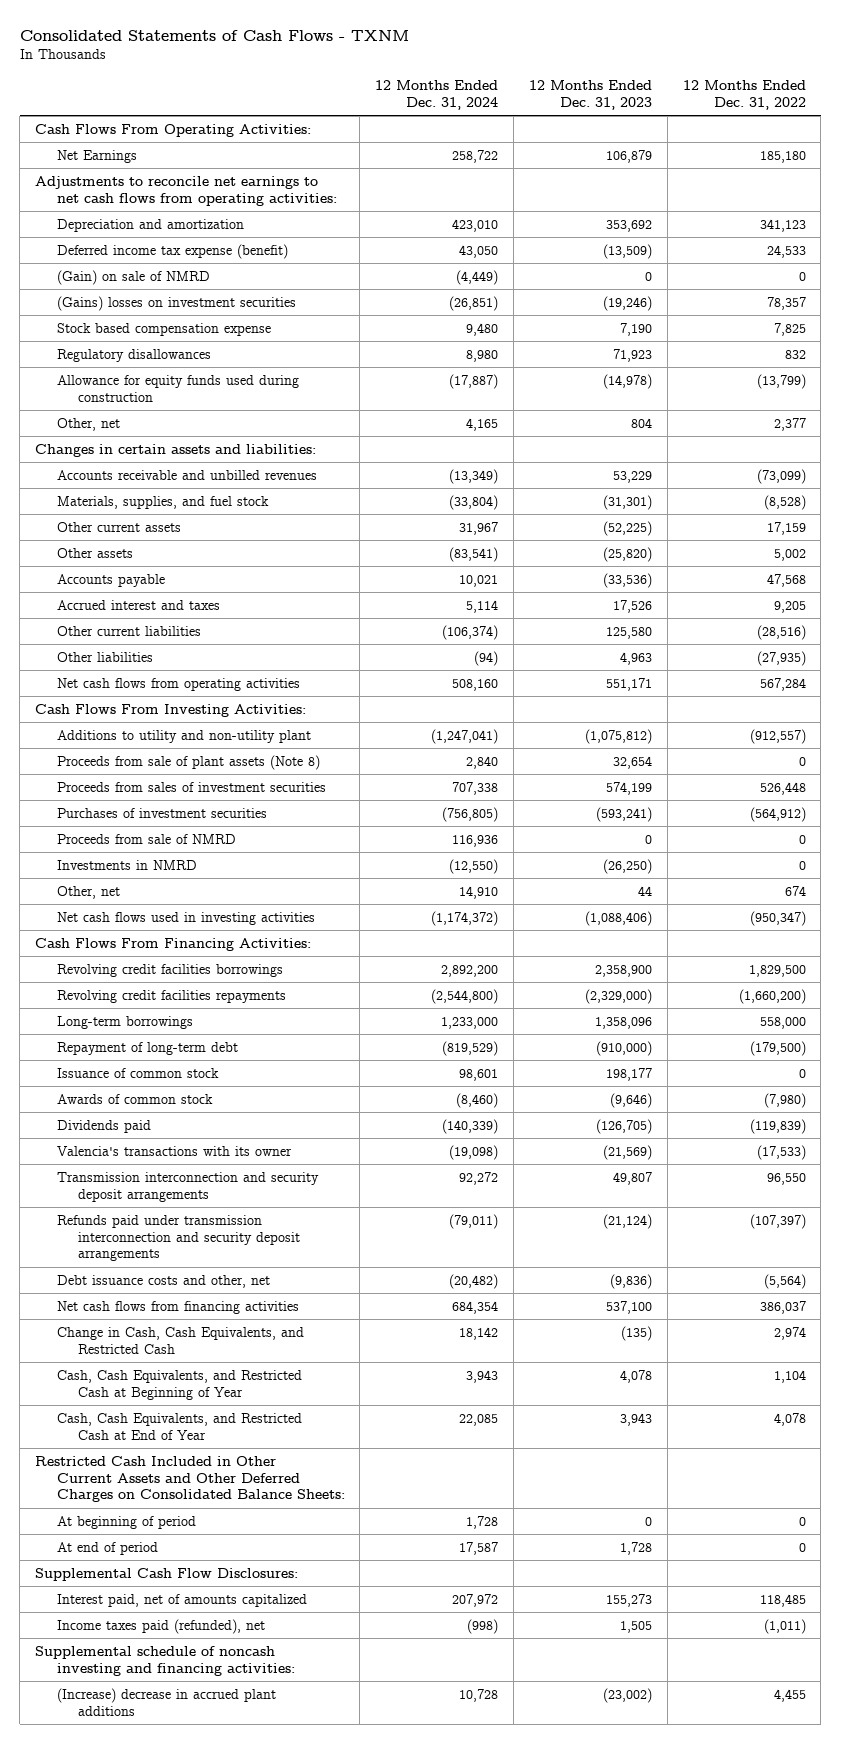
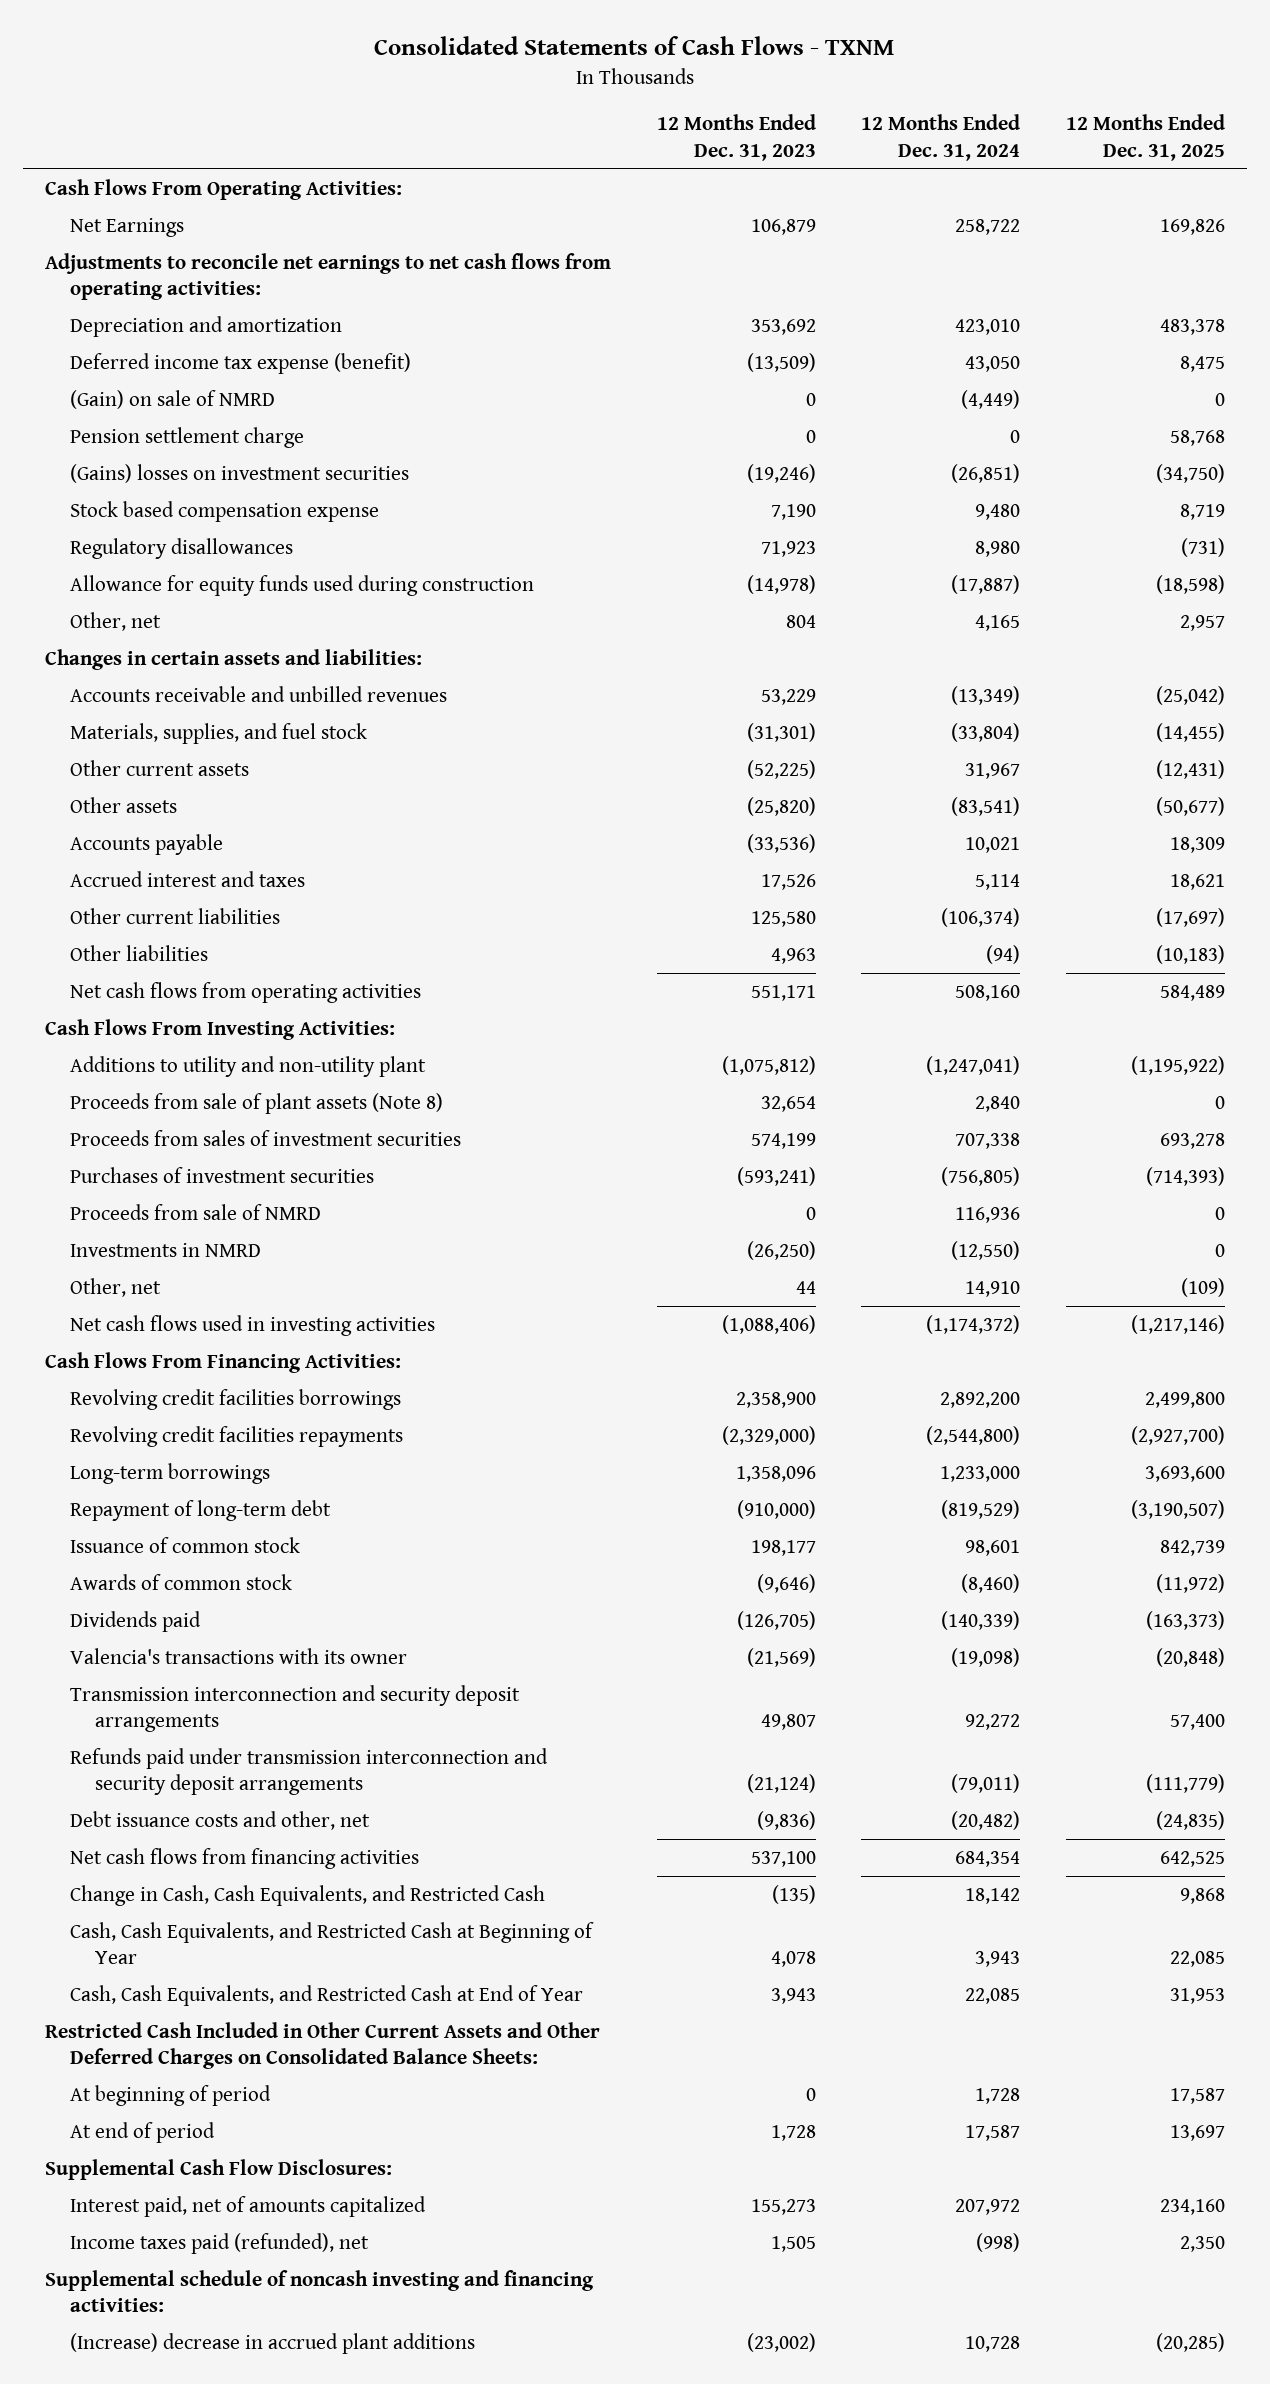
- | 12 Months Ended Dec. 31, 2024 | 12 Months Ended Dec. 31, 2023 | 12 Months Ended Dec. 31, 2022
+ | 12 Months Ended Dec. 31, 2023 | 12 Months Ended Dec. 31, 2024 | 12 Months Ended Dec. 31, 2025
+ Pension settlement charge | 0 | 0 | 58,768

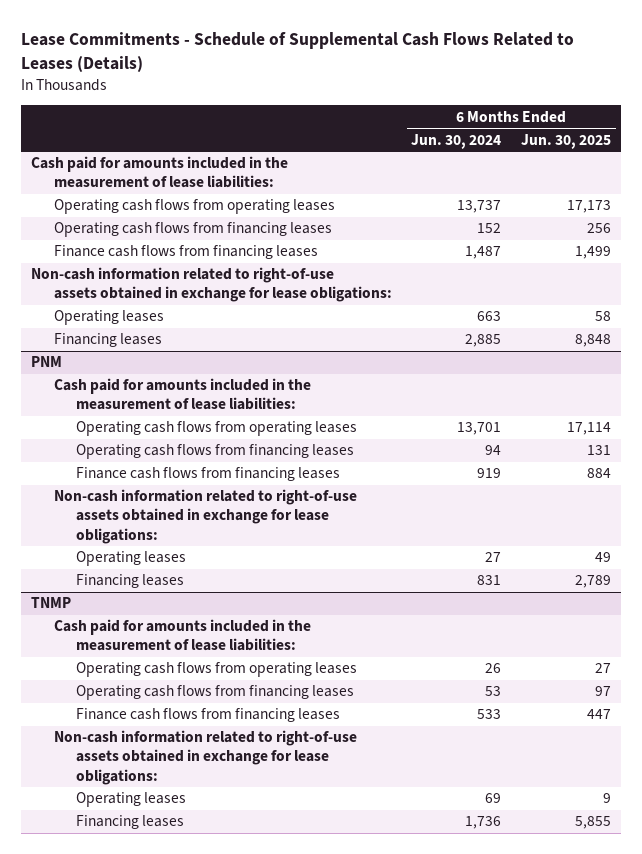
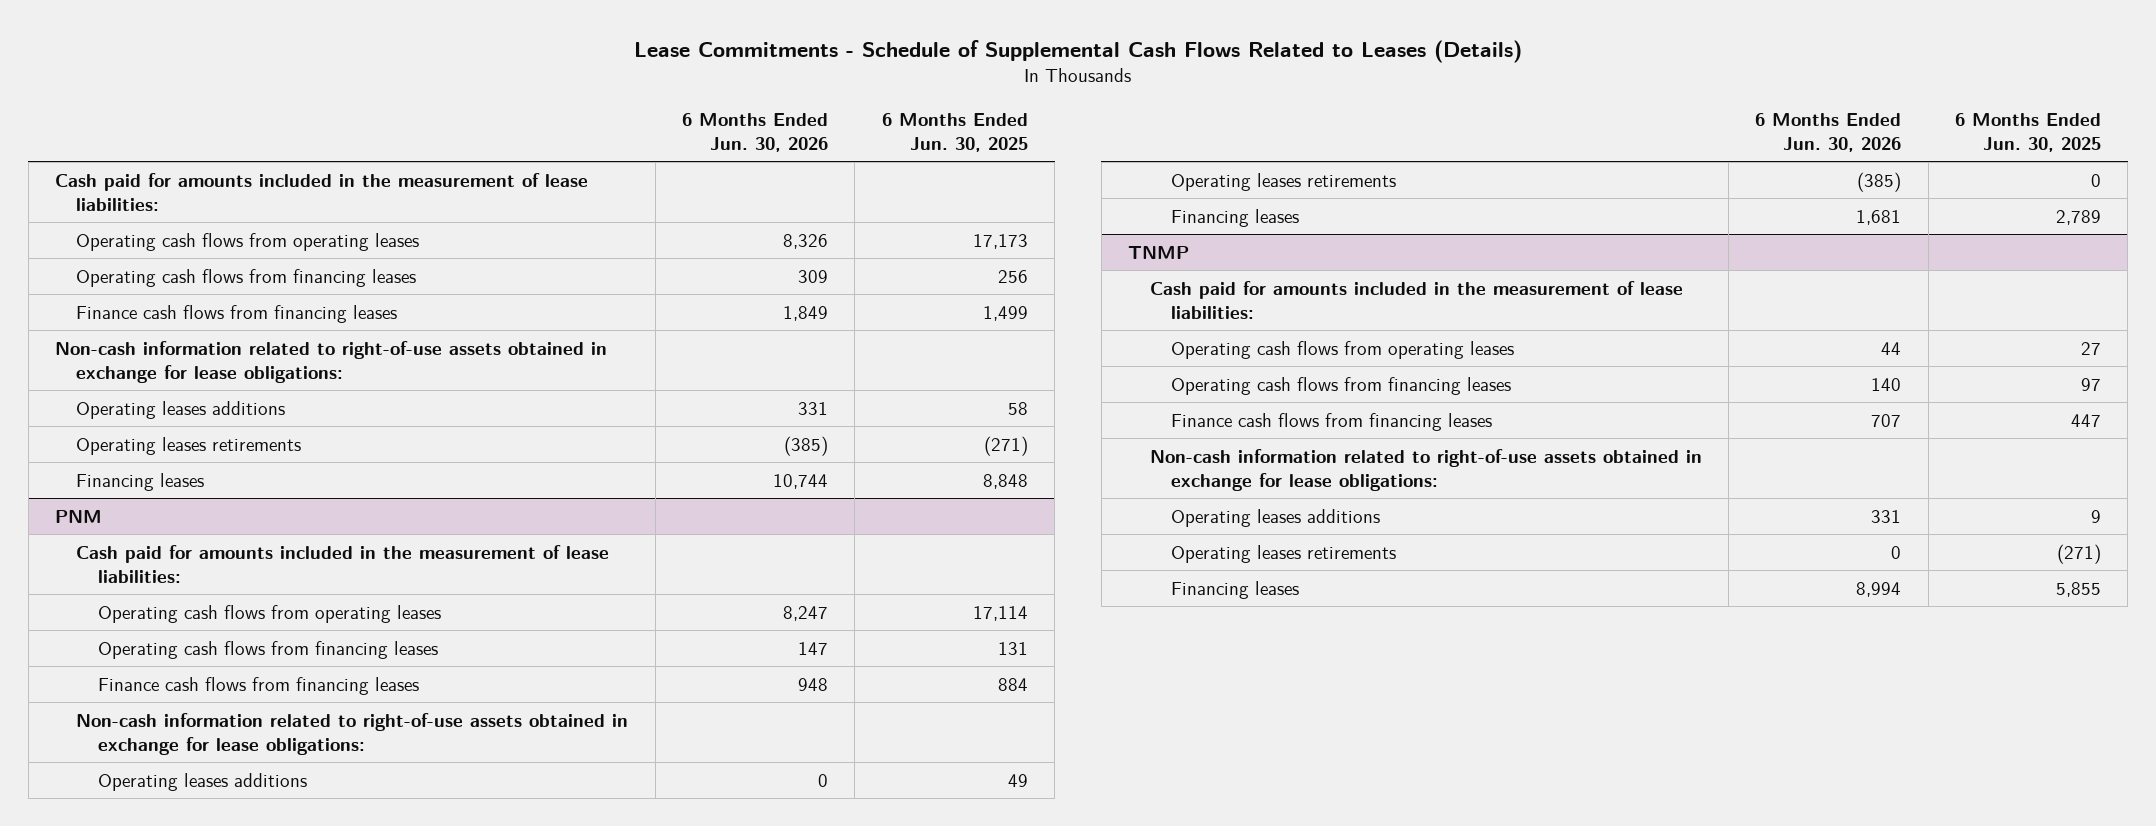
- | 6 Months Ended Jun. 30, 2024 | 6 Months Ended Jun. 30, 2025
+ | 6 Months Ended Jun. 30, 2026 | 6 Months Ended Jun. 30, 2025
- Operating leases | 663 | 58
+ Operating leases additions | 331 | 58
+ Operating leases retirements | (385) | (271)
@ PNM
- Operating leases | 27 | 49
+ Operating leases additions | 0 | 49
+ Operating leases retirements | (385) | 0
@ TNMP
- Operating leases | 69 | 9
+ Operating leases additions | 331 | 9
+ Operating leases retirements | 0 | (271)

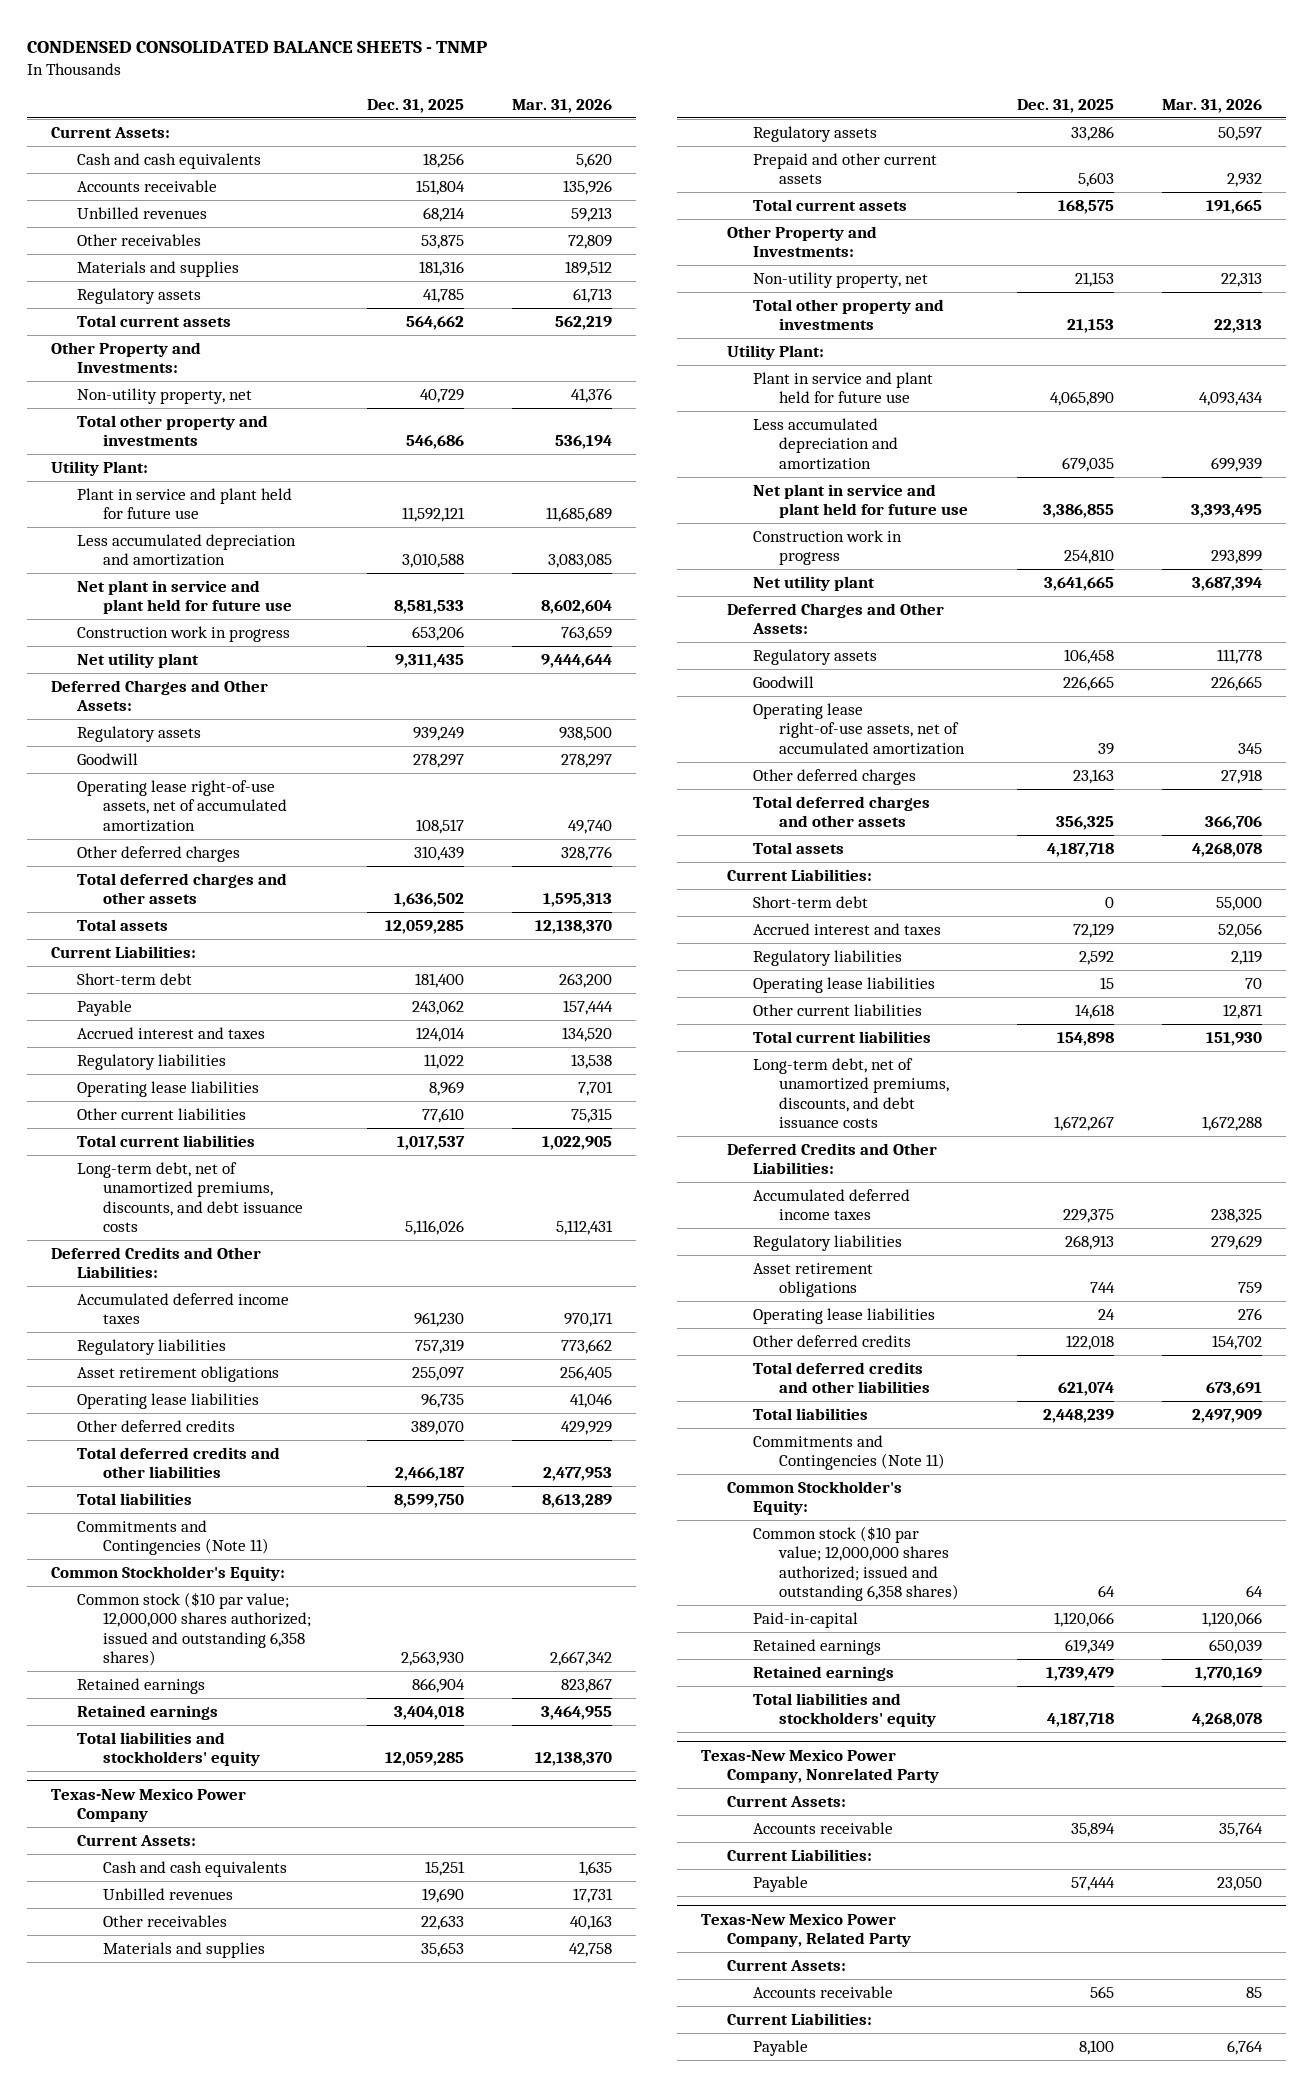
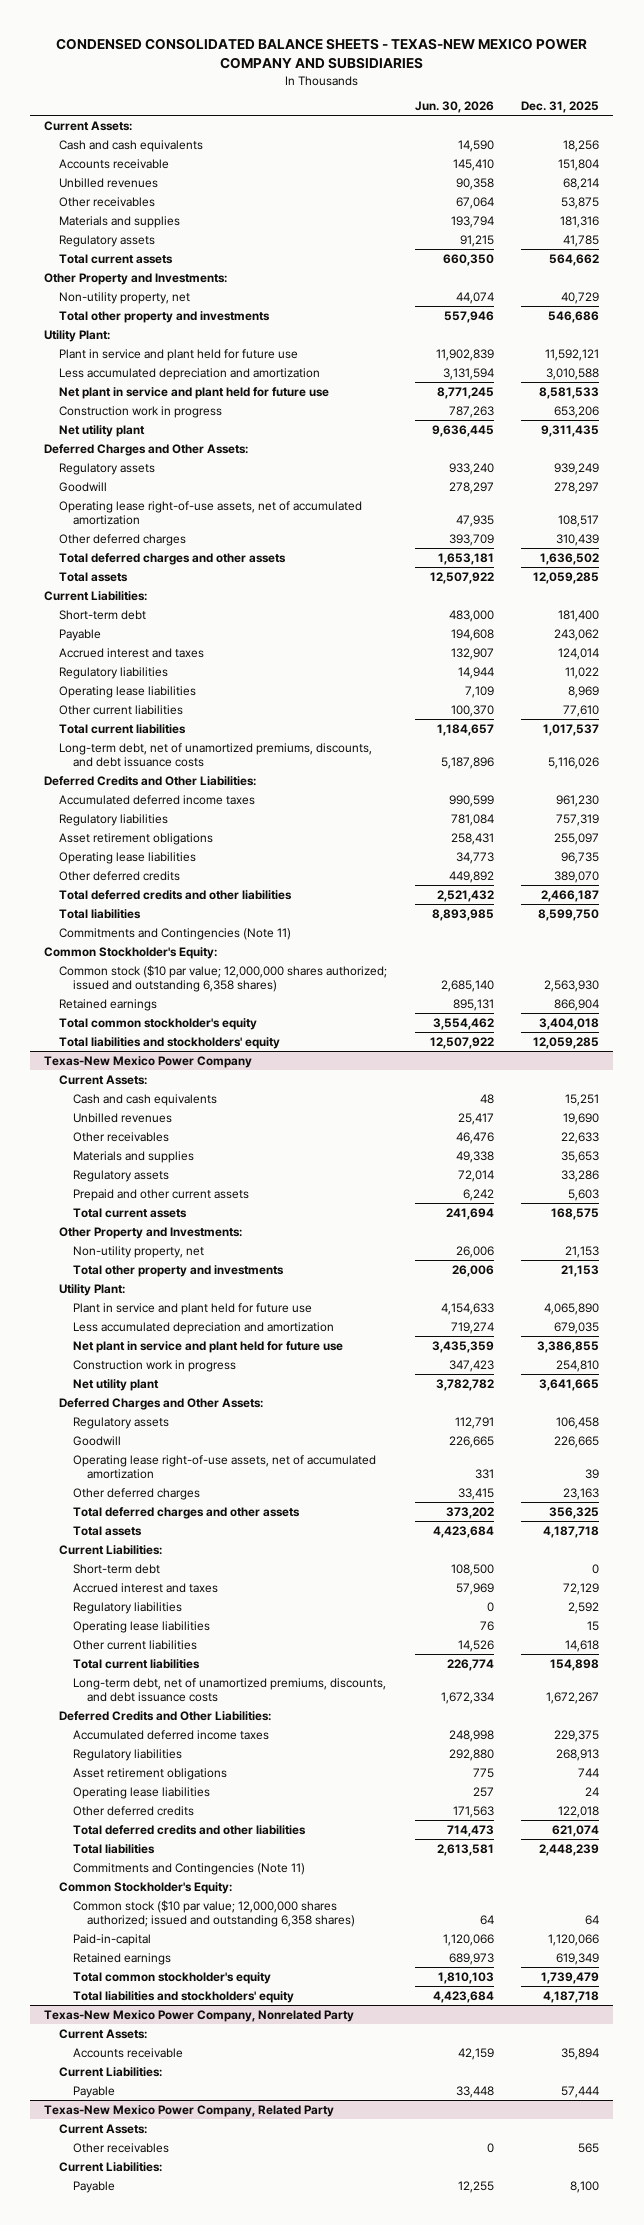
- CONDENSED CONSOLIDATED BALANCE SHEETS - TNMP
+ CONDENSED CONSOLIDATED BALANCE SHEETS - TEXAS-NEW MEXICO POWER COMPANY AND SUBSIDIARIES
- | Dec. 31, 2025 | Mar. 31, 2026
+ | Jun. 30, 2026 | Dec. 31, 2025
- Retained earnings | 3,404,018 | 3,464,955
+ Total common stockholder's equity | 3,554,462 | 3,404,018
@ Texas-New Mexico Power Company
- Retained earnings | 1,739,479 | 1,770,169
+ Total common stockholder's equity | 1,810,103 | 1,739,479
@ Texas-New Mexico Power Company, Related Party
- Accounts receivable | 565 | 85
+ Other receivables | 0 | 565

